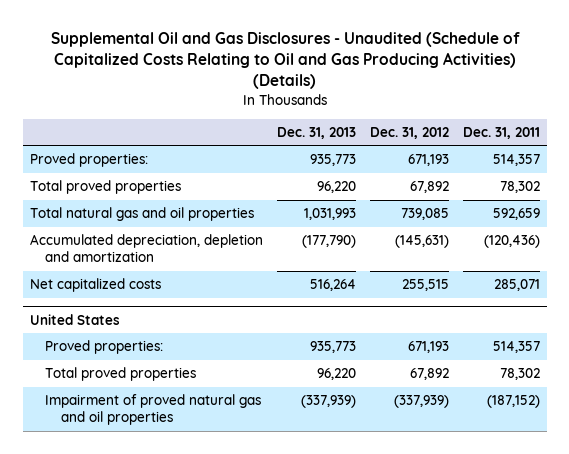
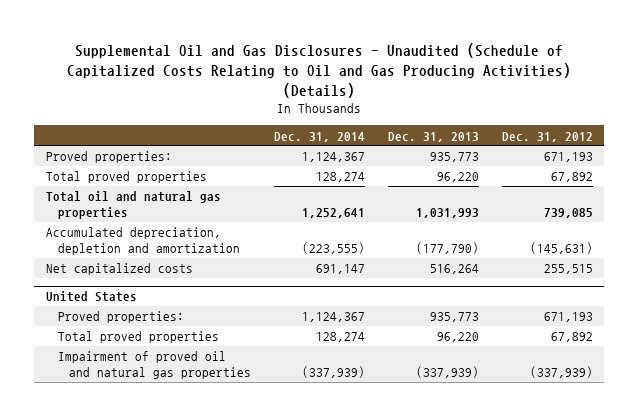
- | Dec. 31, 2013 | Dec. 31, 2012 | Dec. 31, 2011
+ | Dec. 31, 2014 | Dec. 31, 2013 | Dec. 31, 2012
- Total natural gas and oil properties | 1,031,993 | 739,085 | 592,659
+ Total oil and natural gas properties | 1,252,641 | 1,031,993 | 739,085
@ United States
- Impairment of proved natural gas and oil properties | (337,939) | (337,939) | (187,152)
+ Impairment of proved oil and natural gas properties | (337,939) | (337,939) | (337,939)

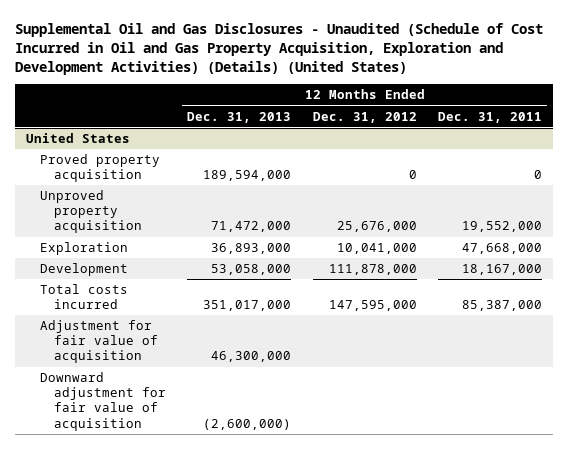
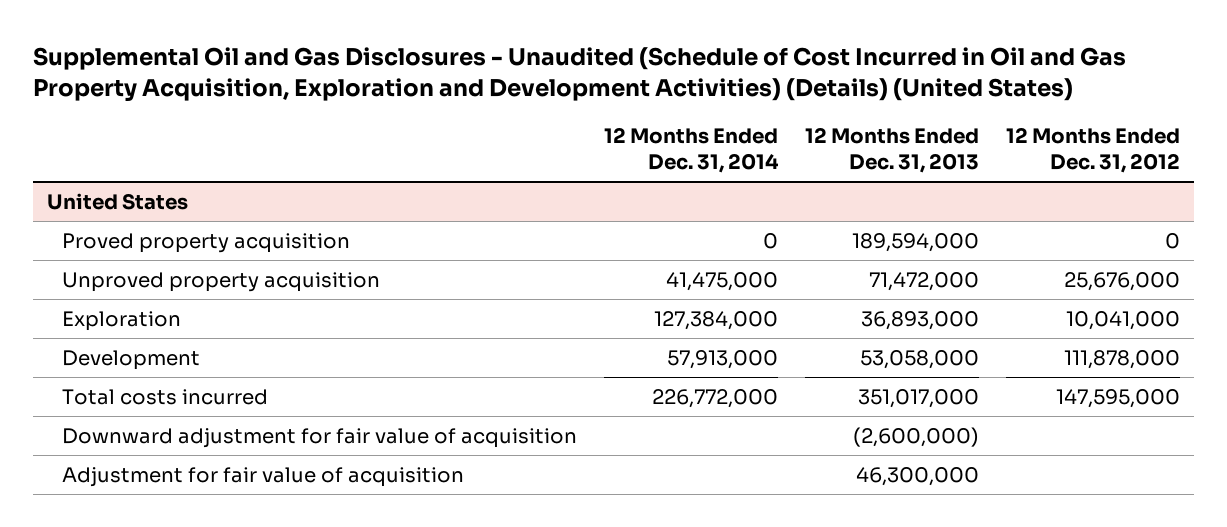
- | 12 Months Ended Dec. 31, 2013 | 12 Months Ended Dec. 31, 2012 | 12 Months Ended Dec. 31, 2011
+ | 12 Months Ended Dec. 31, 2014 | 12 Months Ended Dec. 31, 2013 | 12 Months Ended Dec. 31, 2012
@ United States
moved down: Adjustment for fair value of acquisition | | 46,300,000 |

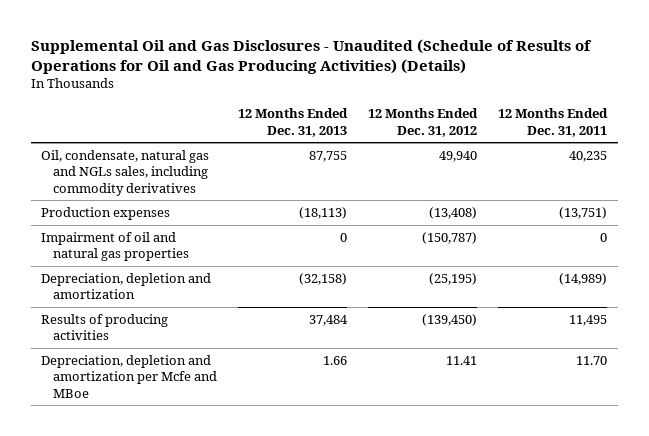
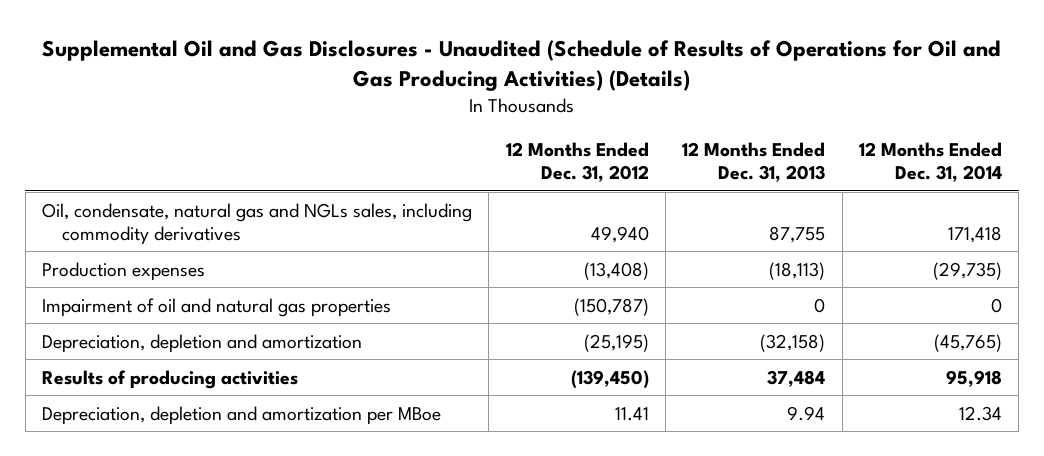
- | 12 Months Ended Dec. 31, 2013 | 12 Months Ended Dec. 31, 2012 | 12 Months Ended Dec. 31, 2011
+ | 12 Months Ended Dec. 31, 2012 | 12 Months Ended Dec. 31, 2013 | 12 Months Ended Dec. 31, 2014
- Depreciation, depletion and amortization per Mcfe and MBoe | 1.66 | 11.41 | 11.70
+ Depreciation, depletion and amortization per MBoe | 11.41 | 9.94 | 12.34

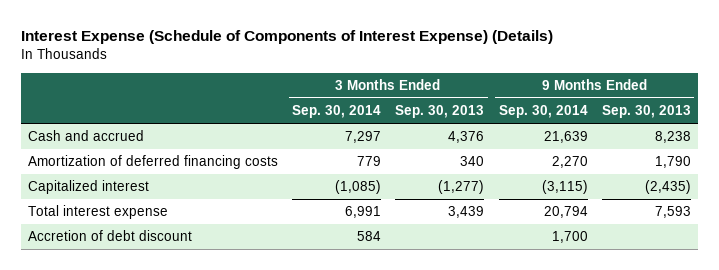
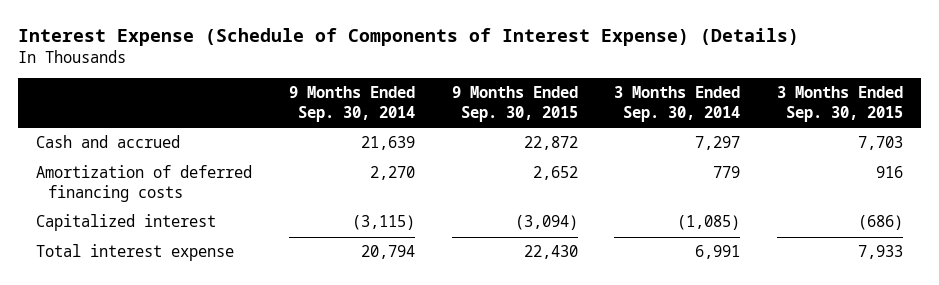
- | 3 Months Ended Sep. 30, 2014 | 3 Months Ended Sep. 30, 2013 | 9 Months Ended Sep. 30, 2014 | 9 Months Ended Sep. 30, 2013
+ | 9 Months Ended Sep. 30, 2014 | 9 Months Ended Sep. 30, 2015 | 3 Months Ended Sep. 30, 2014 | 3 Months Ended Sep. 30, 2015
- Accretion of debt discount | 584 | | 1,700 |

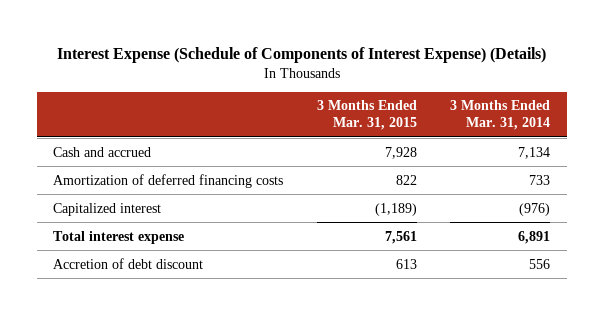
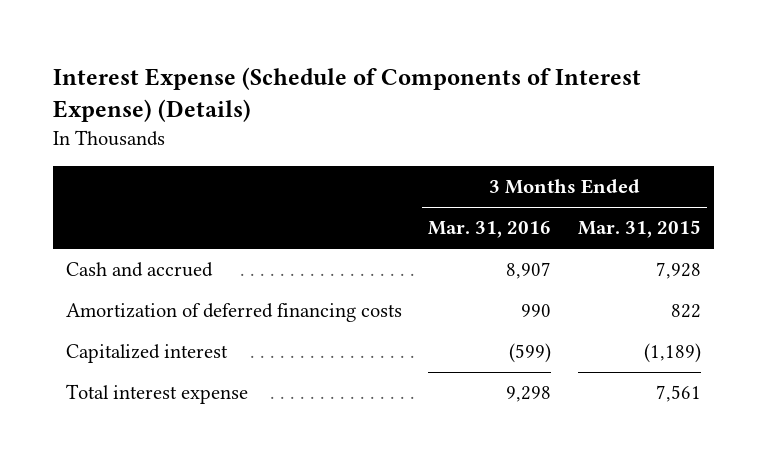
- | 3 Months Ended Mar. 31, 2015 | 3 Months Ended Mar. 31, 2014
+ | 3 Months Ended Mar. 31, 2016 | 3 Months Ended Mar. 31, 2015
- Accretion of debt discount | 613 | 556

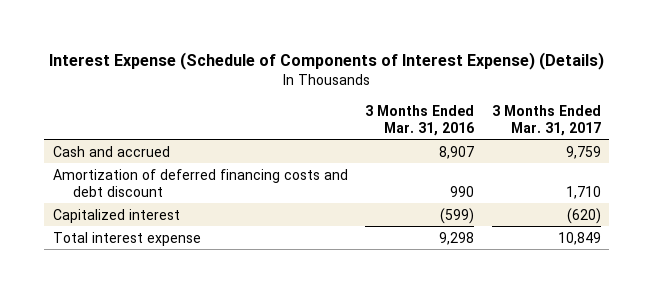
- | 3 Months Ended Mar. 31, 2016 | 3 Months Ended Mar. 31, 2015
+ | 3 Months Ended Mar. 31, 2016 | 3 Months Ended Mar. 31, 2017
- Amortization of deferred financing costs | 990 | 822
+ Amortization of deferred financing costs and debt discount | 990 | 1,710

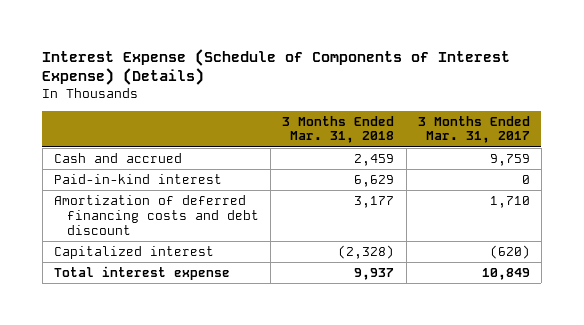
- | 3 Months Ended Mar. 31, 2016 | 3 Months Ended Mar. 31, 2017
+ | 3 Months Ended Mar. 31, 2018 | 3 Months Ended Mar. 31, 2017
+ Paid-in-kind interest | 6,629 | 0

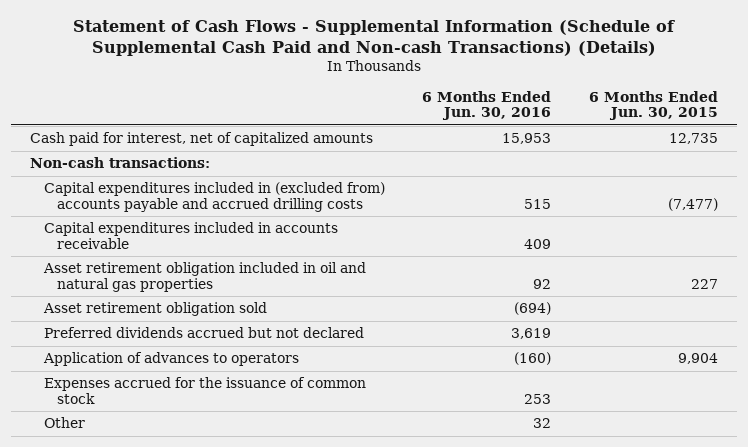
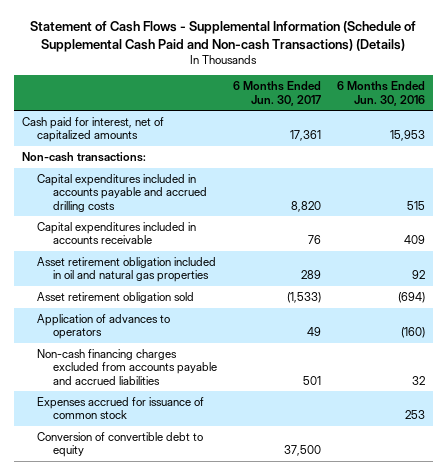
- | 6 Months Ended Jun. 30, 2016 | 6 Months Ended Jun. 30, 2015
+ | 6 Months Ended Jun. 30, 2017 | 6 Months Ended Jun. 30, 2016
- Capital expenditures included in (excluded from) accounts payable and accrued drilling costs | 515 | (7,477)
+ Capital expenditures included in accounts payable and accrued drilling costs | 8,820 | 515
- Preferred dividends accrued but not declared | 3,619 |
- Expenses accrued for the issuance of common stock | 253 |
- Other | 32 |
+ Non-cash financing charges excluded from accounts payable and accrued liabilities | 501 | 32
+ Expenses accrued for issuance of common stock | | 253
+ Conversion of convertible debt to equity | 37,500 |

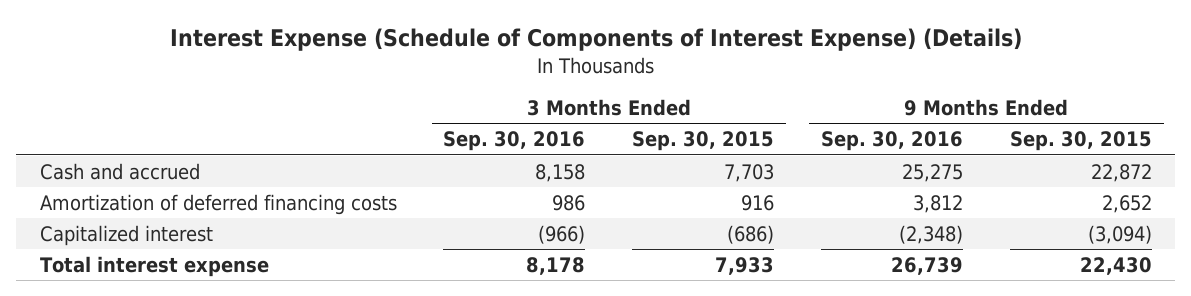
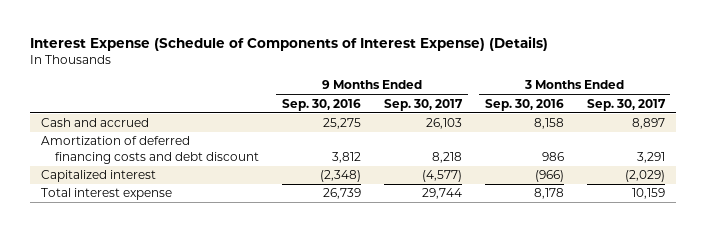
- | 3 Months Ended Sep. 30, 2016 | 3 Months Ended Sep. 30, 2015 | 9 Months Ended Sep. 30, 2016 | 9 Months Ended Sep. 30, 2015
+ | 9 Months Ended Sep. 30, 2016 | 9 Months Ended Sep. 30, 2017 | 3 Months Ended Sep. 30, 2016 | 3 Months Ended Sep. 30, 2017
- Amortization of deferred financing costs | 986 | 916 | 3,812 | 2,652
+ Amortization of deferred financing costs and debt discount | 3,812 | 8,218 | 986 | 3,291

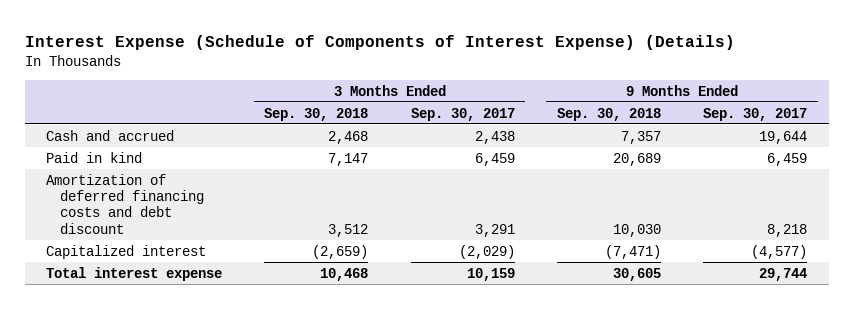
- | 9 Months Ended Sep. 30, 2016 | 9 Months Ended Sep. 30, 2017 | 3 Months Ended Sep. 30, 2016 | 3 Months Ended Sep. 30, 2017
+ | 3 Months Ended Sep. 30, 2018 | 3 Months Ended Sep. 30, 2017 | 9 Months Ended Sep. 30, 2018 | 9 Months Ended Sep. 30, 2017
- Cash and accrued | 25,275 | 26,103 | 8,158 | 8,897
+ Cash and accrued | 2,468 | 2,438 | 7,357 | 19,644
+ Paid in kind | 7,147 | 6,459 | 20,689 | 6,459

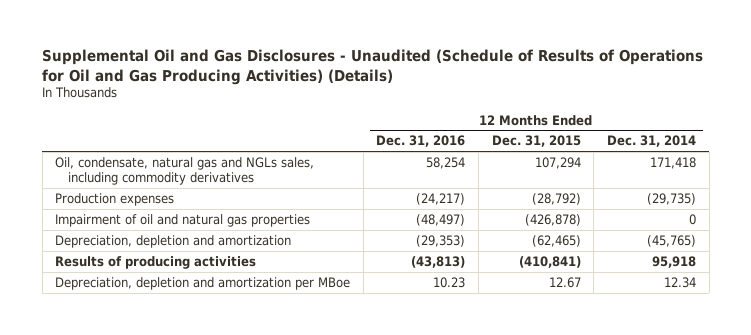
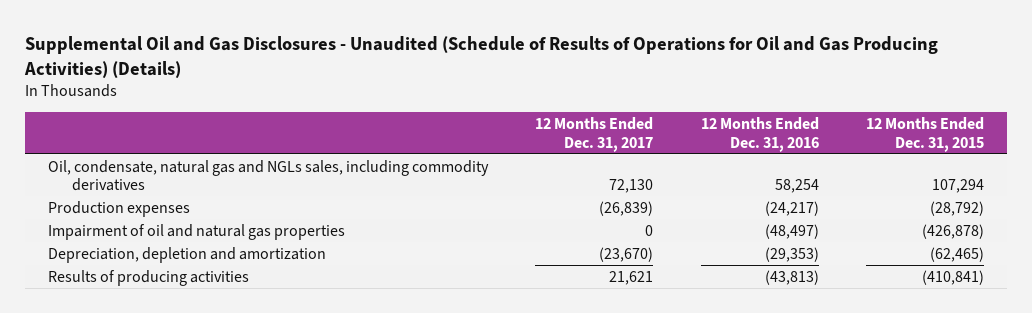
- | 12 Months Ended Dec. 31, 2016 | 12 Months Ended Dec. 31, 2015 | 12 Months Ended Dec. 31, 2014
+ | 12 Months Ended Dec. 31, 2017 | 12 Months Ended Dec. 31, 2016 | 12 Months Ended Dec. 31, 2015
- Depreciation, depletion and amortization per MBoe | 10.23 | 12.67 | 12.34

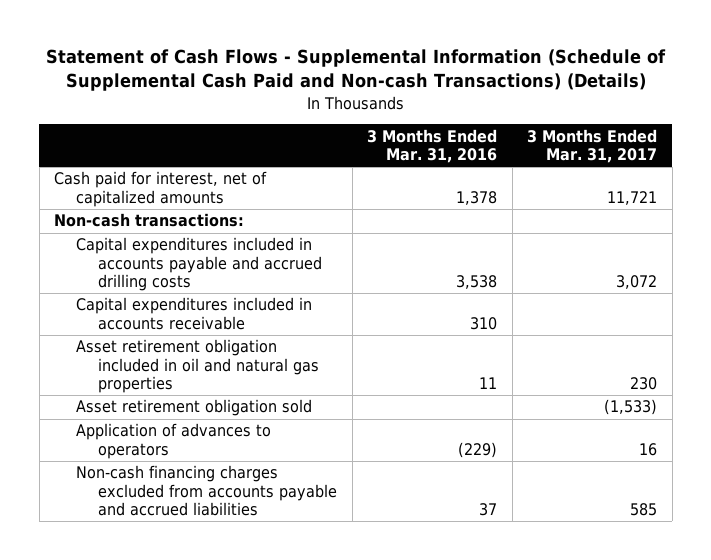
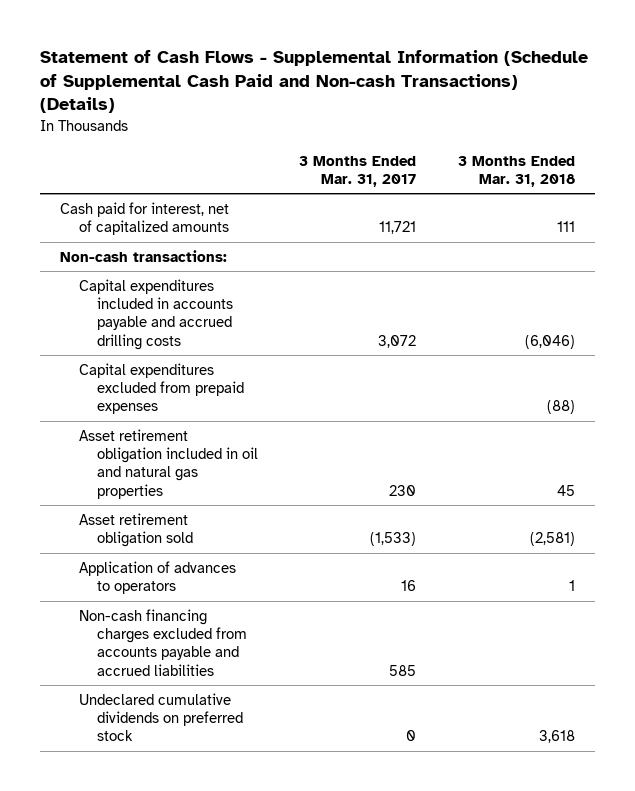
- | 3 Months Ended Mar. 31, 2016 | 3 Months Ended Mar. 31, 2017
+ | 3 Months Ended Mar. 31, 2017 | 3 Months Ended Mar. 31, 2018
- Capital expenditures included in accounts receivable | 310 |
+ Capital expenditures excluded from prepaid expenses | | (88)
+ Undeclared cumulative dividends on preferred stock | 0 | 3,618

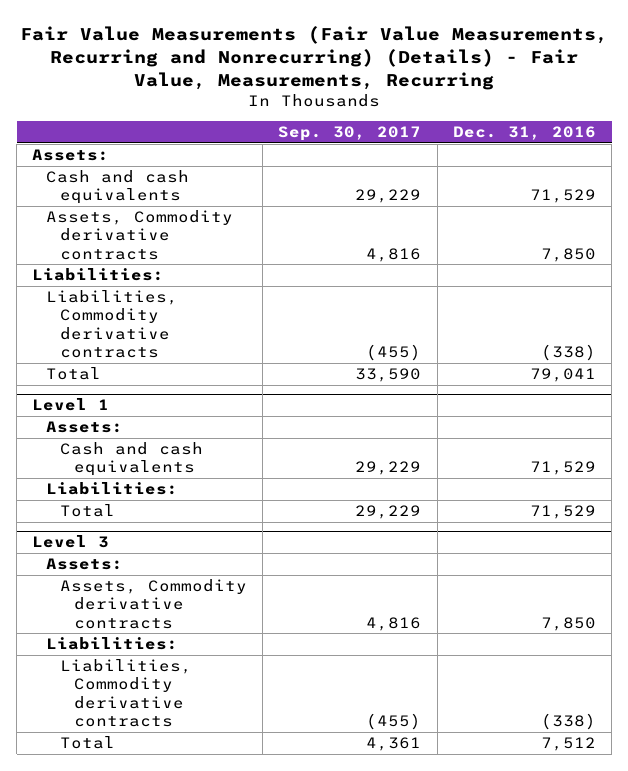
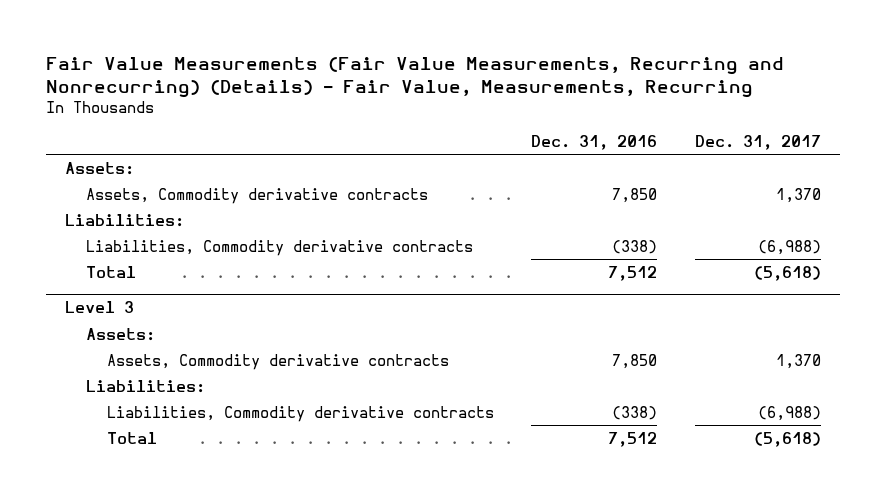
- | Sep. 30, 2017 | Dec. 31, 2016
+ | Dec. 31, 2016 | Dec. 31, 2017
- Cash and cash equivalents | 29,229 | 71,529
- Total | 33,590 | 79,041
- Level 1
- Assets:
- Cash and cash equivalents | 29,229 | 71,529
- Liabilities:
- Total | 29,229 | 71,529
+ Total | 7,512 | (5,618)

